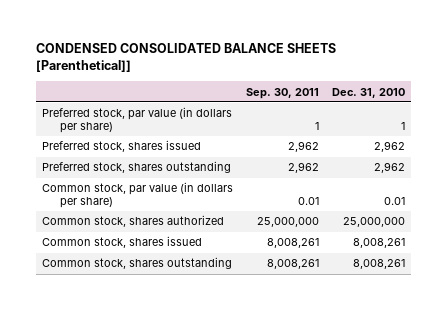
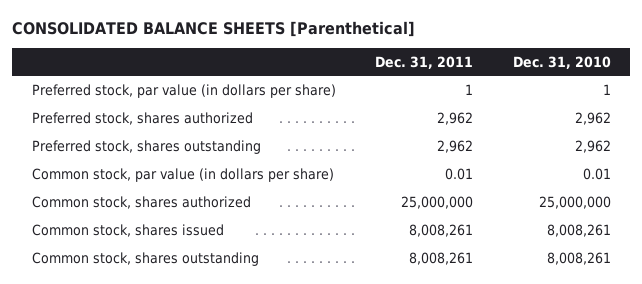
- CONDENSED CONSOLIDATED BALANCE SHEETS [Parenthetical]]
+ CONSOLIDATED BALANCE SHEETS [Parenthetical]
- | Sep. 30, 2011 | Dec. 31, 2010
+ | Dec. 31, 2011 | Dec. 31, 2010
- Preferred stock, shares issued | 2,962 | 2,962
+ Preferred stock, shares authorized | 2,962 | 2,962

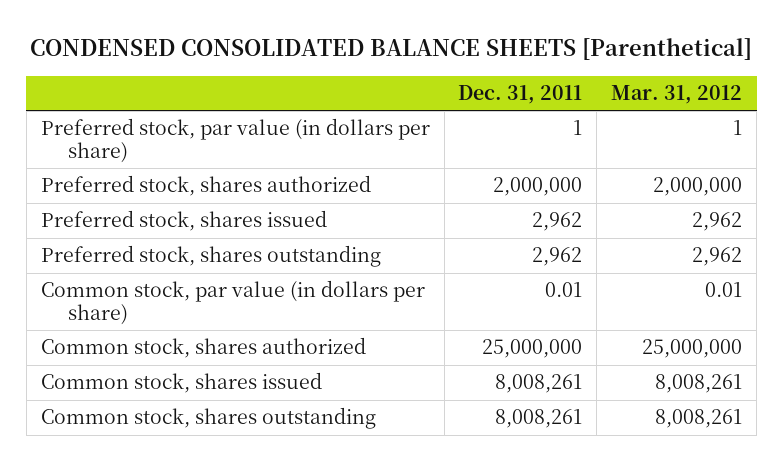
- CONSOLIDATED BALANCE SHEETS [Parenthetical]
+ CONDENSED CONSOLIDATED BALANCE SHEETS [Parenthetical]
- | Dec. 31, 2011 | Dec. 31, 2010
+ | Dec. 31, 2011 | Mar. 31, 2012
- Preferred stock, shares authorized | 2,962 | 2,962
+ Preferred stock, shares authorized | 2,000,000 | 2,000,000
+ Preferred stock, shares issued | 2,962 | 2,962

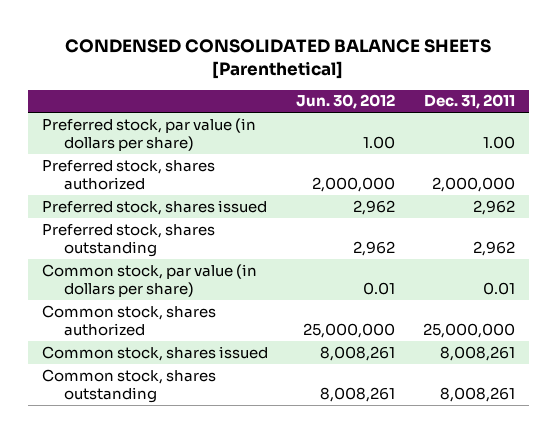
- | Dec. 31, 2011 | Mar. 31, 2012
+ | Jun. 30, 2012 | Dec. 31, 2011
- Preferred stock, par value (in dollars per share) | 1 | 1
+ Preferred stock, par value (in dollars per share) | 1.00 | 1.00

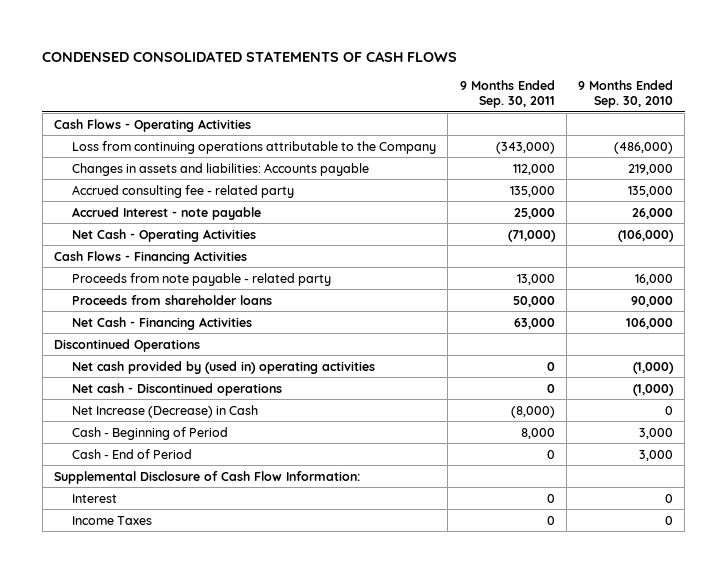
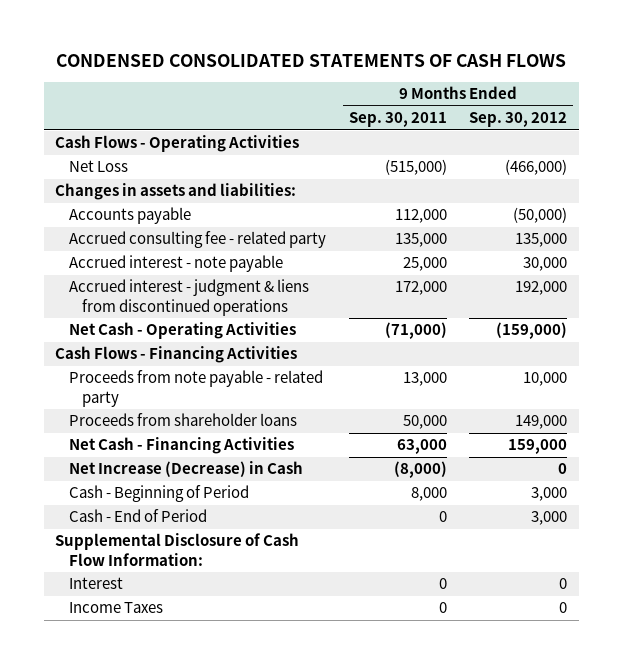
- | 9 Months Ended Sep. 30, 2011 | 9 Months Ended Sep. 30, 2010
+ | 9 Months Ended Sep. 30, 2011 | 9 Months Ended Sep. 30, 2012
- Loss from continuing operations attributable to the Company | (343,000) | (486,000)
- Changes in assets and liabilities: Accounts payable | 112,000 | 219,000
+ Net Loss | (515,000) | (466,000)
+ Changes in assets and liabilities:
+ Accounts payable | 112,000 | (50,000)
- Accrued Interest - note payable | 25,000 | 26,000
+ Accrued interest - note payable | 25,000 | 30,000
+ Accrued interest - judgment & liens from discontinued operations | 172,000 | 192,000
- Discontinued Operations
- Net cash provided by (used in) operating activities | 0 | (1,000)
- Net cash - Discontinued operations | 0 | (1,000)

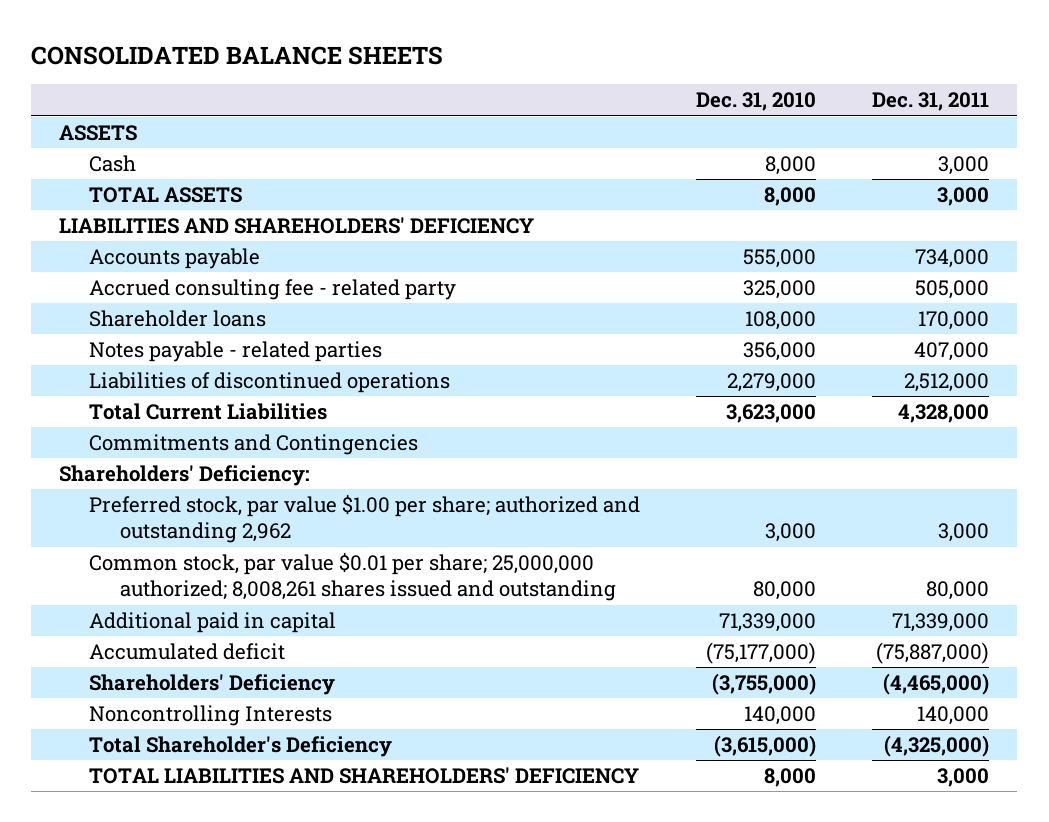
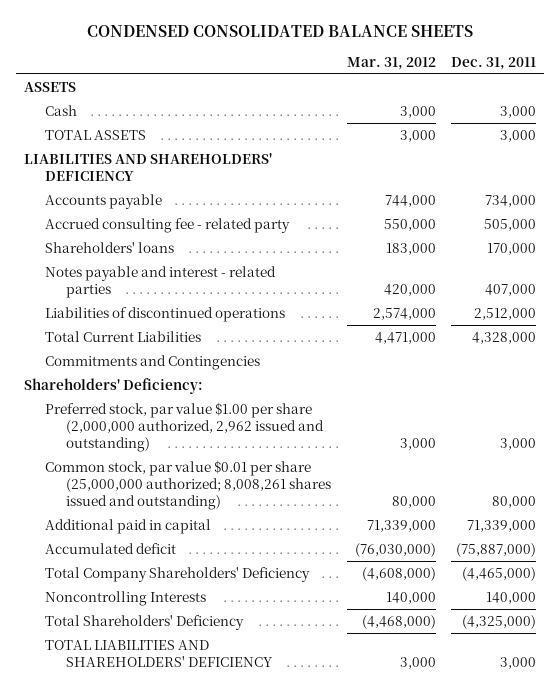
- CONSOLIDATED BALANCE SHEETS
+ CONDENSED CONSOLIDATED BALANCE SHEETS
- | Dec. 31, 2010 | Dec. 31, 2011
+ | Mar. 31, 2012 | Dec. 31, 2011
- Shareholder loans | 108,000 | 170,000
- Notes payable - related parties | 356,000 | 407,000
+ Shareholders' loans | 183,000 | 170,000
+ Notes payable and interest - related parties | 420,000 | 407,000
- Preferred stock, par value $1.00 per share; authorized and outstanding 2,962 | 3,000 | 3,000
- Common stock, par value $0.01 per share; 25,000,000 authorized; 8,008,261 shares issued and outstanding | 80,000 | 80,000
+ Preferred stock, par value $1.00 per share (2,000,000 authorized, 2,962 issued and outstanding) | 3,000 | 3,000
+ Common stock, par value $0.01 per share (25,000,000 authorized; 8,008,261 shares issued and outstanding) | 80,000 | 80,000
- Shareholders' Deficiency | (3,755,000) | (4,465,000)
+ Total Company Shareholders' Deficiency | (4,608,000) | (4,465,000)
- Total Shareholder's Deficiency | (3,615,000) | (4,325,000)
+ Total Shareholders' Deficiency | (4,468,000) | (4,325,000)

